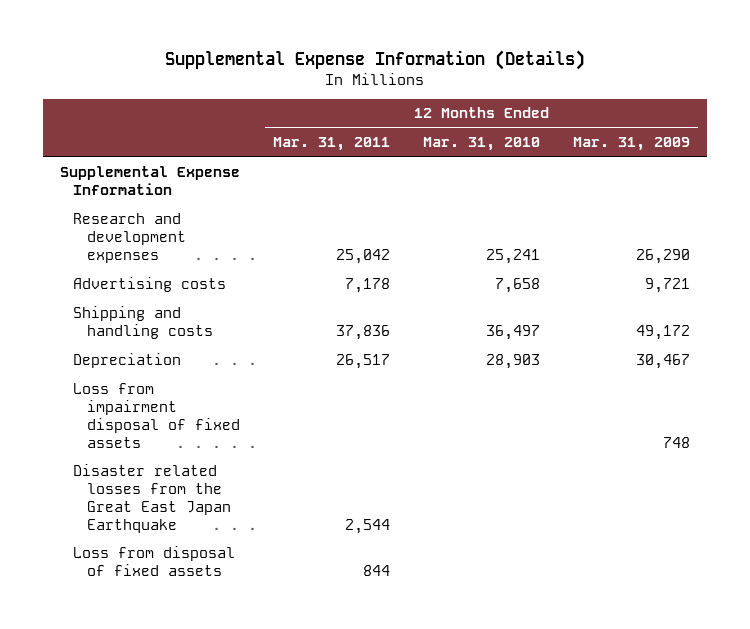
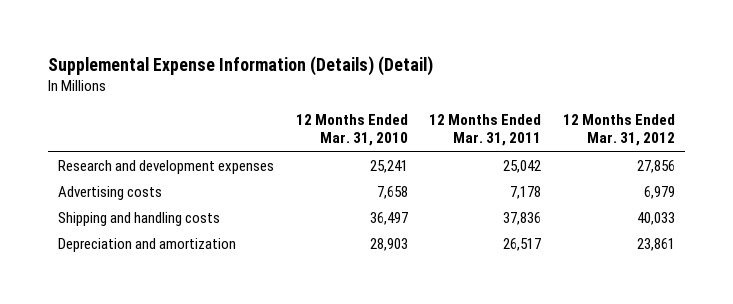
- Supplemental Expense Information (Details)
+ Supplemental Expense Information (Details) (Detail)
- | 12 Months Ended Mar. 31, 2011 | 12 Months Ended Mar. 31, 2010 | 12 Months Ended Mar. 31, 2009
+ | 12 Months Ended Mar. 31, 2010 | 12 Months Ended Mar. 31, 2011 | 12 Months Ended Mar. 31, 2012
- Supplemental Expense Information
- Depreciation | 26,517 | 28,903 | 30,467
- Loss from impairment disposal of fixed assets | | | 748
- Disaster related losses from the Great East Japan Earthquake | 2,544 | |
- Loss from disposal of fixed assets | 844 | |
+ Depreciation and amortization | 28,903 | 26,517 | 23,861

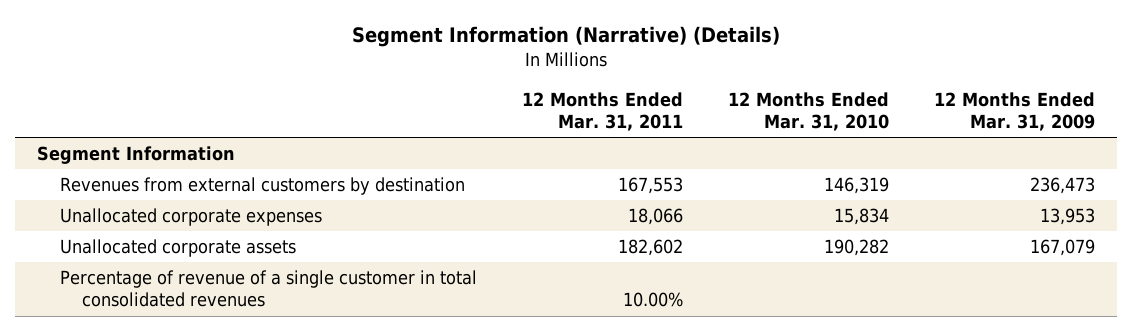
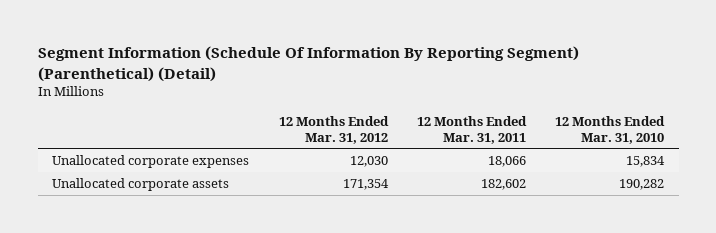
- Segment Information (Narrative) (Details)
+ Segment Information (Schedule Of Information By Reporting Segment) (Parenthetical) (Detail)
- | 12 Months Ended Mar. 31, 2011 | 12 Months Ended Mar. 31, 2010 | 12 Months Ended Mar. 31, 2009
+ | 12 Months Ended Mar. 31, 2012 | 12 Months Ended Mar. 31, 2011 | 12 Months Ended Mar. 31, 2010
- Segment Information
- Revenues from external customers by destination | 167,553 | 146,319 | 236,473
- Percentage of revenue of a single customer in total consolidated revenues | 10.00% | |

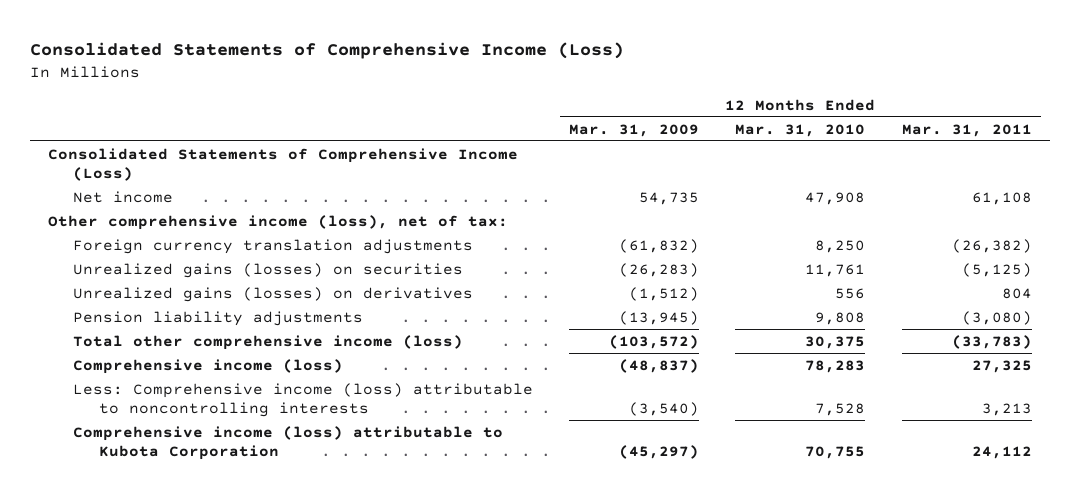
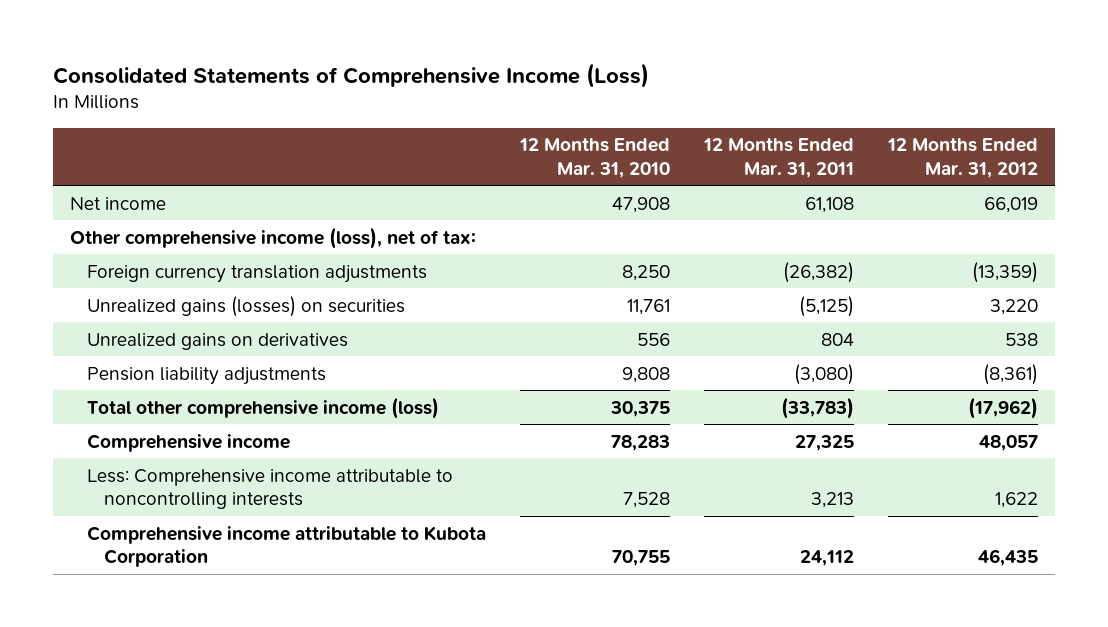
- | 12 Months Ended Mar. 31, 2009 | 12 Months Ended Mar. 31, 2010 | 12 Months Ended Mar. 31, 2011
+ | 12 Months Ended Mar. 31, 2010 | 12 Months Ended Mar. 31, 2011 | 12 Months Ended Mar. 31, 2012
- Consolidated Statements of Comprehensive Income (Loss)
- Unrealized gains (losses) on derivatives | (1,512) | 556 | 804
+ Unrealized gains on derivatives | 556 | 804 | 538
- Comprehensive income (loss) | (48,837) | 78,283 | 27,325
- Less: Comprehensive income (loss) attributable to noncontrolling interests | (3,540) | 7,528 | 3,213
- Comprehensive income (loss) attributable to Kubota Corporation | (45,297) | 70,755 | 24,112
+ Comprehensive income | 78,283 | 27,325 | 48,057
+ Less: Comprehensive income attributable to noncontrolling interests | 7,528 | 3,213 | 1,622
+ Comprehensive income attributable to Kubota Corporation | 70,755 | 24,112 | 46,435

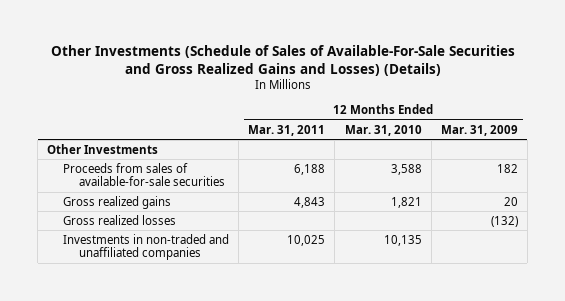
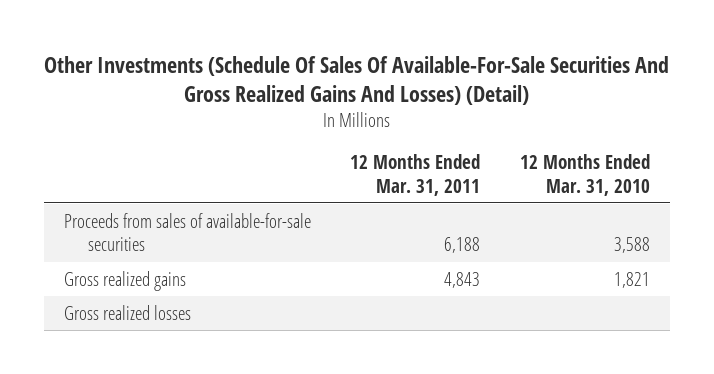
- Other Investments (Schedule of Sales of Available-For-Sale Securities and Gross Realized Gains and Losses) (Details)
+ Other Investments (Schedule Of Sales Of Available-For-Sale Securities And Gross Realized Gains And Losses) (Detail)
- | 12 Months Ended Mar. 31, 2011 | 12 Months Ended Mar. 31, 2010 | 12 Months Ended Mar. 31, 2009
+ | 12 Months Ended Mar. 31, 2011 | 12 Months Ended Mar. 31, 2010
- Other Investments
- Investments in non-traded and unaffiliated companies | 10,025 | 10,135 |

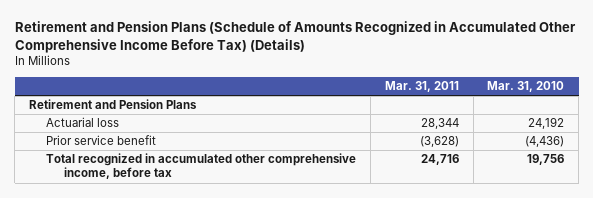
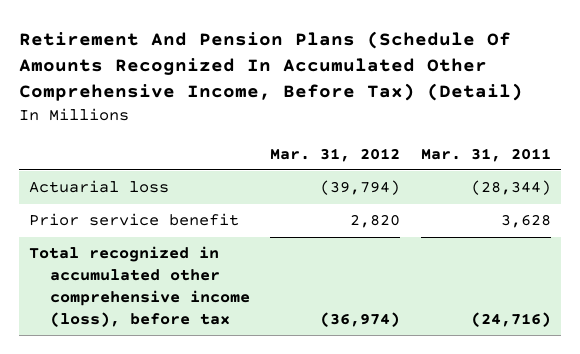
- Retirement and Pension Plans (Schedule of Amounts Recognized in Accumulated Other Comprehensive Income Before Tax) (Details)
+ Retirement And Pension Plans (Schedule Of Amounts Recognized In Accumulated Other Comprehensive Income, Before Tax) (Detail)
- | Mar. 31, 2011 | Mar. 31, 2010
+ | Mar. 31, 2012 | Mar. 31, 2011
- Retirement and Pension Plans
- Actuarial loss | 28,344 | 24,192
- Prior service benefit | (3,628) | (4,436)
- Total recognized in accumulated other comprehensive income, before tax | 24,716 | 19,756
+ Actuarial loss | (39,794) | (28,344)
+ Prior service benefit | 2,820 | 3,628
+ Total recognized in accumulated other comprehensive income (loss), before tax | (36,974) | (24,716)

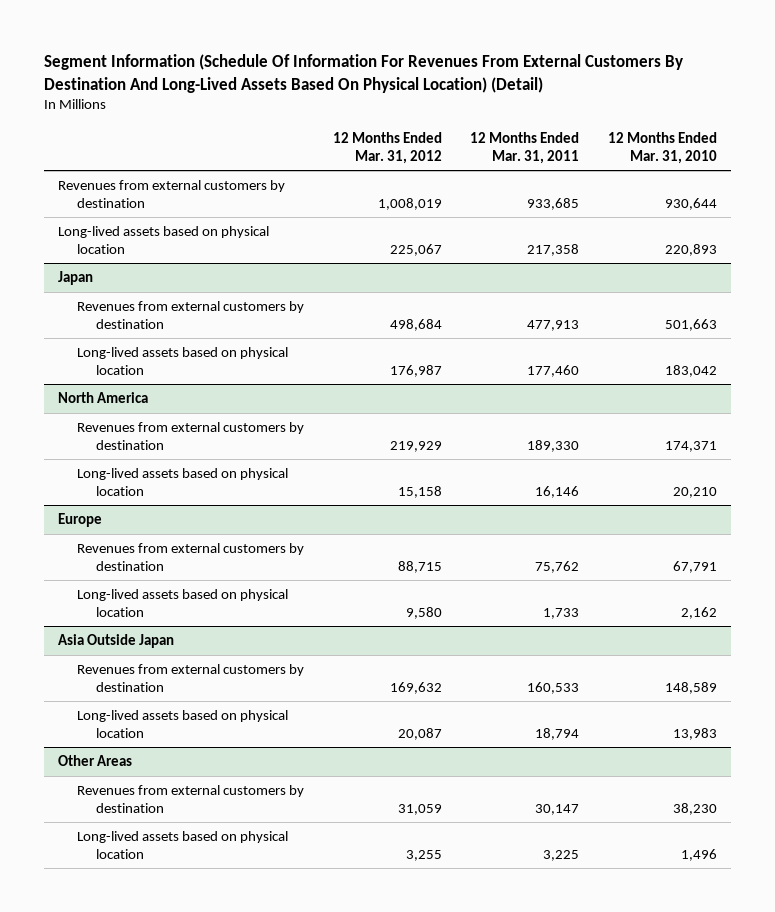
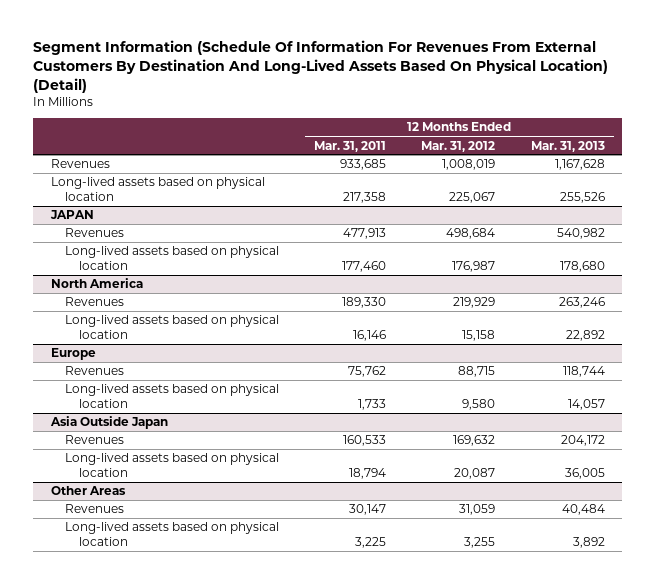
- | 12 Months Ended Mar. 31, 2012 | 12 Months Ended Mar. 31, 2011 | 12 Months Ended Mar. 31, 2010
+ | 12 Months Ended Mar. 31, 2011 | 12 Months Ended Mar. 31, 2012 | 12 Months Ended Mar. 31, 2013
- Revenues from external customers by destination | 1,008,019 | 933,685 | 930,644
+ Revenues | 933,685 | 1,008,019 | 1,167,628
- Japan
- Revenues from external customers by destination | 498,684 | 477,913 | 501,663
+ JAPAN
+ Revenues | 477,913 | 498,684 | 540,982
@ North America
- Revenues from external customers by destination | 219,929 | 189,330 | 174,371
+ Revenues | 189,330 | 219,929 | 263,246
@ Europe
- Revenues from external customers by destination | 88,715 | 75,762 | 67,791
+ Revenues | 75,762 | 88,715 | 118,744
@ Asia Outside Japan
- Revenues from external customers by destination | 169,632 | 160,533 | 148,589
+ Revenues | 160,533 | 169,632 | 204,172
@ Other Areas
- Revenues from external customers by destination | 31,059 | 30,147 | 38,230
+ Revenues | 30,147 | 31,059 | 40,484

